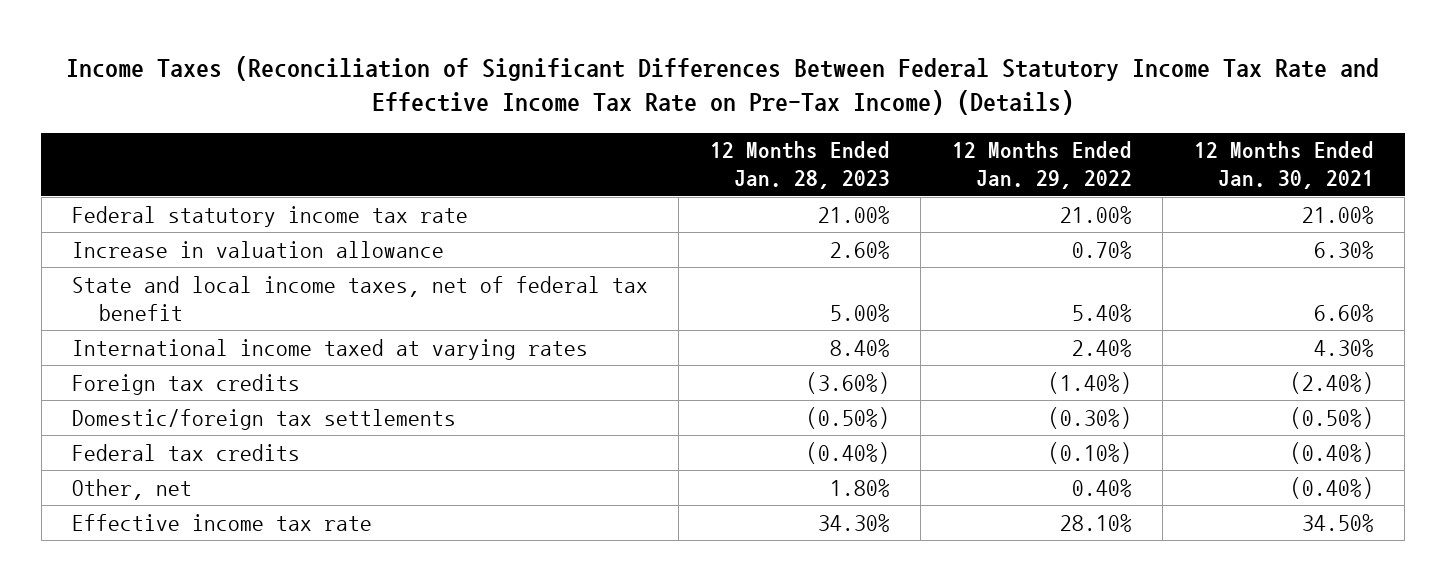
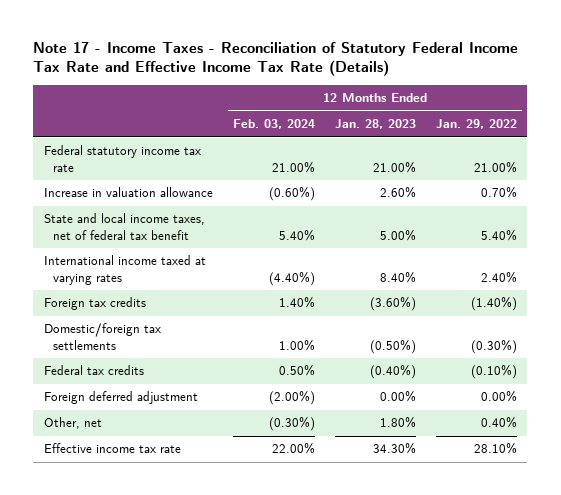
- Income Taxes (Reconciliation of Significant Differences Between Federal Statutory Income Tax Rate and Effective Income Tax Rate on Pre-Tax Income) (Details)
+ Note 17 - Income Taxes - Reconciliation of Statutory Federal Income Tax Rate and Effective Income Tax Rate (Details)
- | 12 Months Ended Jan. 28, 2023 | 12 Months Ended Jan. 29, 2022 | 12 Months Ended Jan. 30, 2021
+ | 12 Months Ended Feb. 03, 2024 | 12 Months Ended Jan. 28, 2023 | 12 Months Ended Jan. 29, 2022
+ Foreign deferred adjustment | (2.00%) | 0.00% | 0.00%

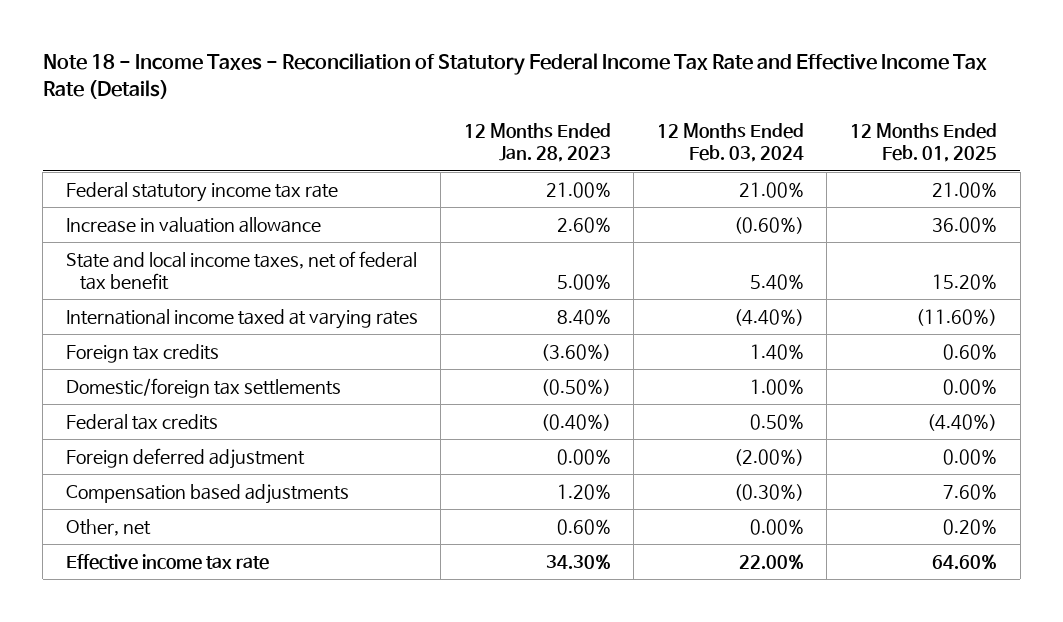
- Note 17 - Income Taxes - Reconciliation of Statutory Federal Income Tax Rate and Effective Income Tax Rate (Details)
+ Note 18 - Income Taxes - Reconciliation of Statutory Federal Income Tax Rate and Effective Income Tax Rate (Details)
- | 12 Months Ended Feb. 03, 2024 | 12 Months Ended Jan. 28, 2023 | 12 Months Ended Jan. 29, 2022
+ | 12 Months Ended Jan. 28, 2023 | 12 Months Ended Feb. 03, 2024 | 12 Months Ended Feb. 01, 2025
- Other, net | (0.30%) | 1.80% | 0.40%
+ Compensation based adjustments | 1.20% | (0.30%) | 7.60%
+ Other, net | 0.60% | 0.00% | 0.20%

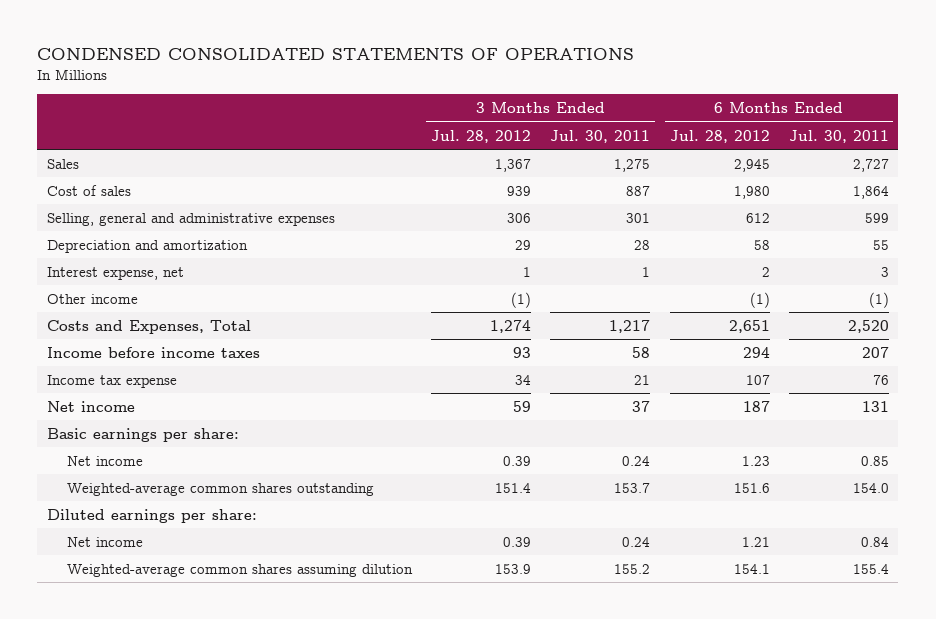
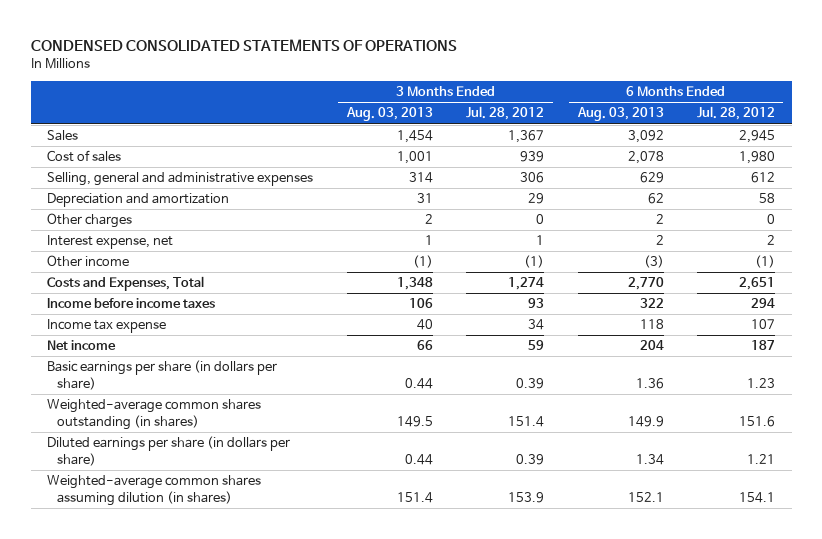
- | 3 Months Ended Jul. 28, 2012 | 3 Months Ended Jul. 30, 2011 | 6 Months Ended Jul. 28, 2012 | 6 Months Ended Jul. 30, 2011
+ | 3 Months Ended Aug. 03, 2013 | 3 Months Ended Jul. 28, 2012 | 6 Months Ended Aug. 03, 2013 | 6 Months Ended Jul. 28, 2012
+ Other charges | 2 | 0 | 2 | 0
- Basic earnings per share:
- Net income | 0.39 | 0.24 | 1.23 | 0.85
- Weighted-average common shares outstanding | 151.4 | 153.7 | 151.6 | 154.0
- Diluted earnings per share:
- Net income | 0.39 | 0.24 | 1.21 | 0.84
- Weighted-average common shares assuming dilution | 153.9 | 155.2 | 154.1 | 155.4
+ Basic earnings per share (in dollars per share) | 0.44 | 0.39 | 1.36 | 1.23
+ Weighted-average common shares outstanding (in shares) | 149.5 | 151.4 | 149.9 | 151.6
+ Diluted earnings per share (in dollars per share) | 0.44 | 0.39 | 1.34 | 1.21
+ Weighted-average common shares assuming dilution (in shares) | 151.4 | 153.9 | 152.1 | 154.1

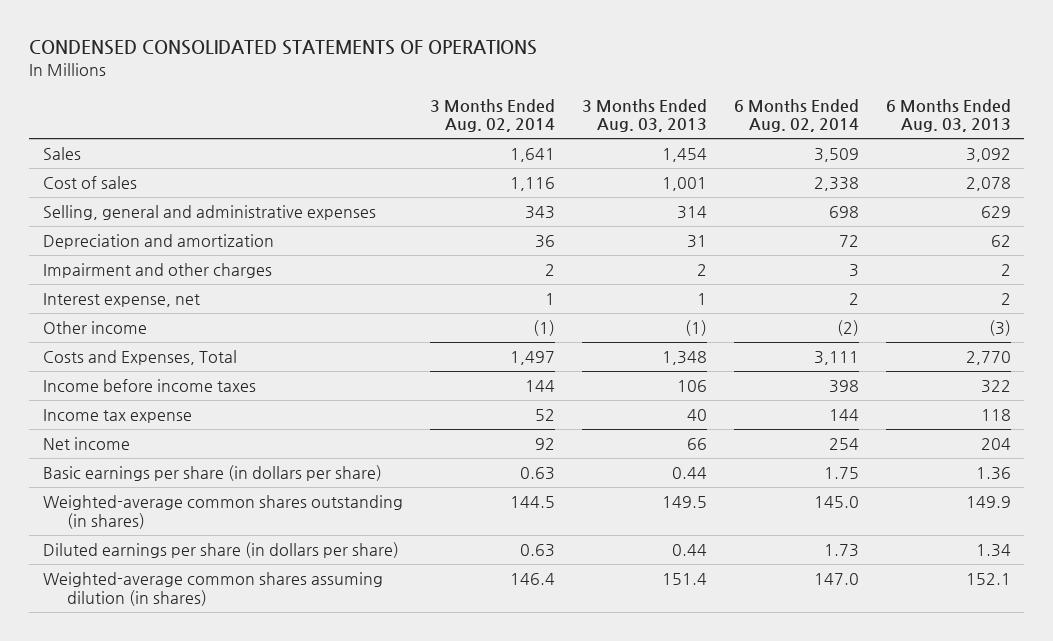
- | 3 Months Ended Aug. 03, 2013 | 3 Months Ended Jul. 28, 2012 | 6 Months Ended Aug. 03, 2013 | 6 Months Ended Jul. 28, 2012
+ | 3 Months Ended Aug. 02, 2014 | 3 Months Ended Aug. 03, 2013 | 6 Months Ended Aug. 02, 2014 | 6 Months Ended Aug. 03, 2013
- Other charges | 2 | 0 | 2 | 0
+ Impairment and other charges | 2 | 2 | 3 | 2

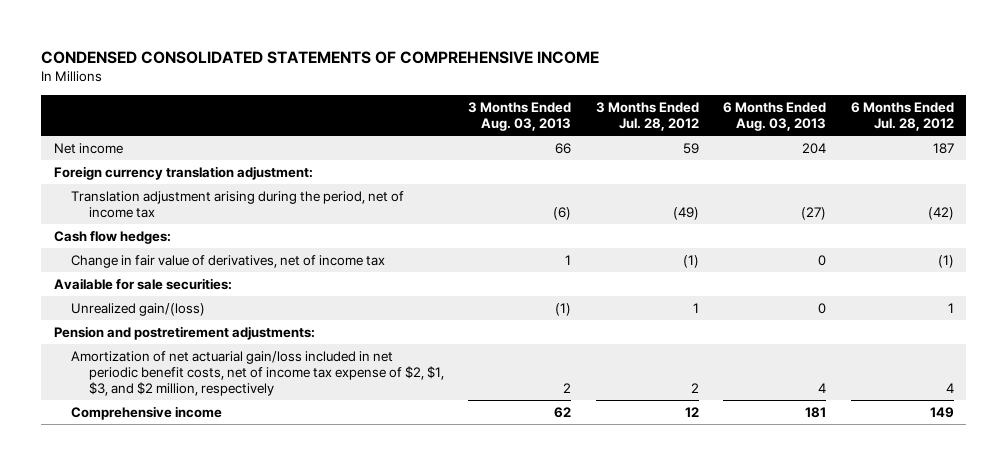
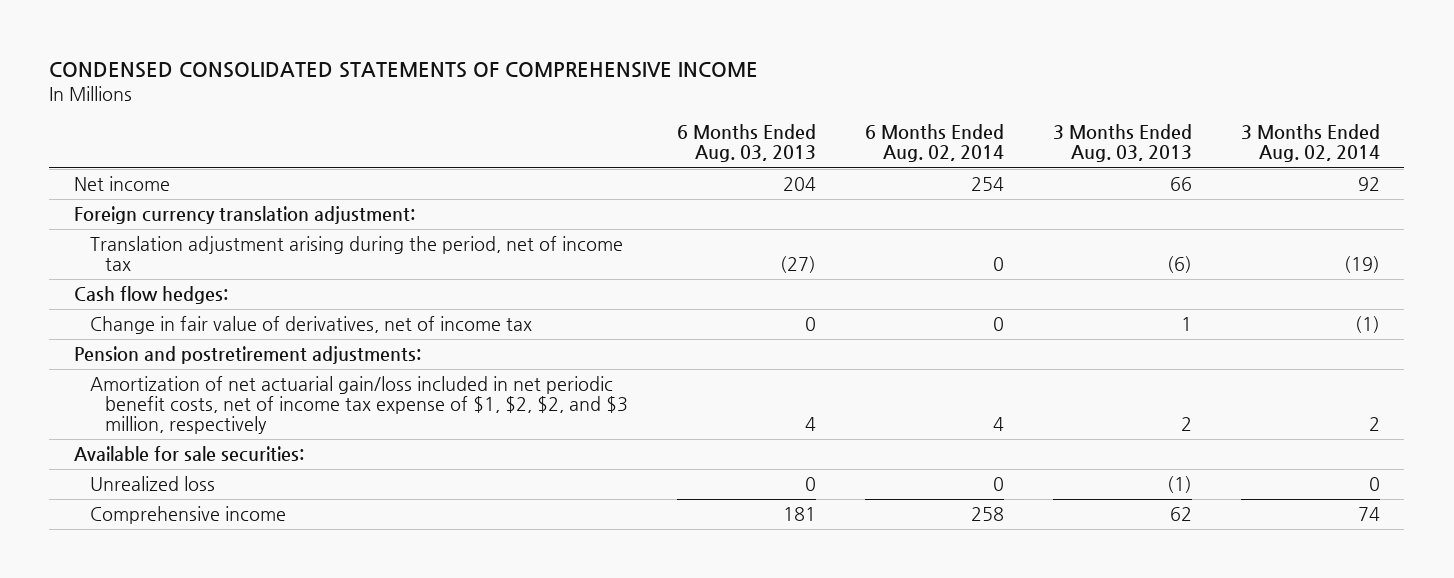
- | 3 Months Ended Aug. 03, 2013 | 3 Months Ended Jul. 28, 2012 | 6 Months Ended Aug. 03, 2013 | 6 Months Ended Jul. 28, 2012
+ | 6 Months Ended Aug. 03, 2013 | 6 Months Ended Aug. 02, 2014 | 3 Months Ended Aug. 03, 2013 | 3 Months Ended Aug. 02, 2014
- Unrealized gain/(loss) | (1) | 1 | 0 | 1
- Amortization of net actuarial gain/loss included in net periodic benefit costs, net of income tax expense of $2, $1, $3, and $2 million, respectively | 2 | 2 | 4 | 4
+ Amortization of net actuarial gain/loss included in net periodic benefit costs, net of income tax expense of $1, $2, $2, and $3 million, respectively | 4 | 4 | 2 | 2
moved down: Available for sale securities:
+ Unrealized loss | 0 | 0 | (1) | 0

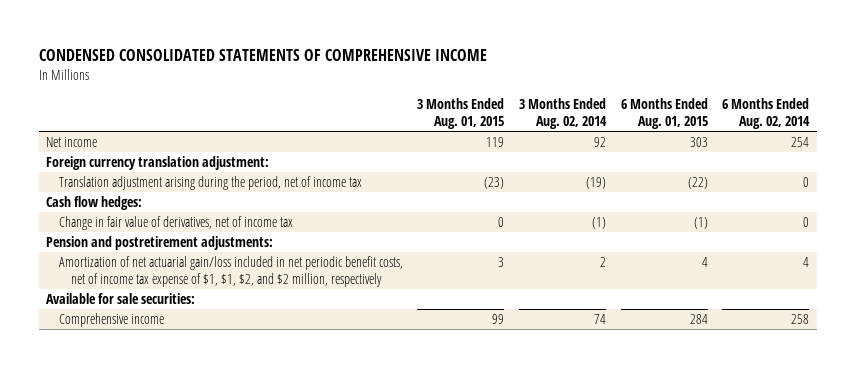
- | 6 Months Ended Aug. 03, 2013 | 6 Months Ended Aug. 02, 2014 | 3 Months Ended Aug. 03, 2013 | 3 Months Ended Aug. 02, 2014
+ | 3 Months Ended Aug. 01, 2015 | 3 Months Ended Aug. 02, 2014 | 6 Months Ended Aug. 01, 2015 | 6 Months Ended Aug. 02, 2014
- Amortization of net actuarial gain/loss included in net periodic benefit costs, net of income tax expense of $1, $2, $2, and $3 million, respectively | 4 | 4 | 2 | 2
+ Amortization of net actuarial gain/loss included in net periodic benefit costs, net of income tax expense of $1, $1, $2, and $2 million, respectively | 3 | 2 | 4 | 4
- Unrealized loss | 0 | 0 | (1) | 0

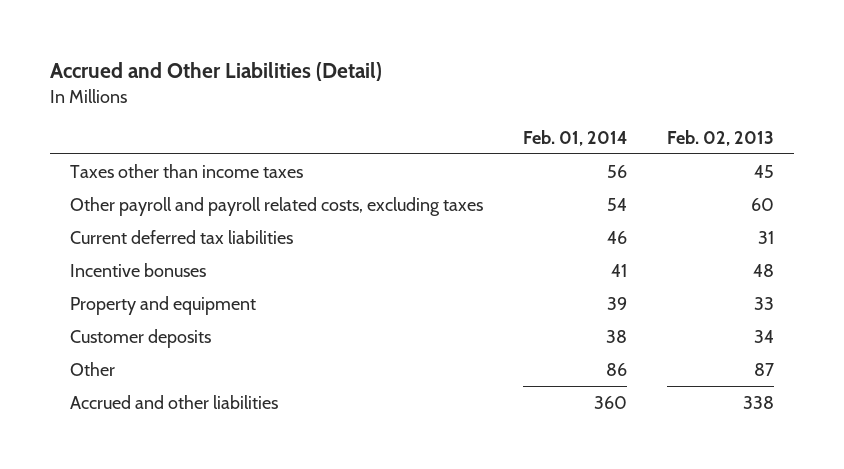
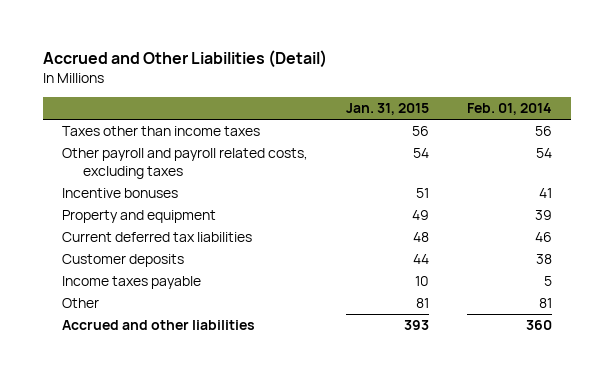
- | Feb. 01, 2014 | Feb. 02, 2013
+ | Jan. 31, 2015 | Feb. 01, 2014
moved down: Current deferred tax liabilities | 48 | 46
- Other | 86 | 87
+ Income taxes payable | 10 | 5
+ Other | 81 | 81

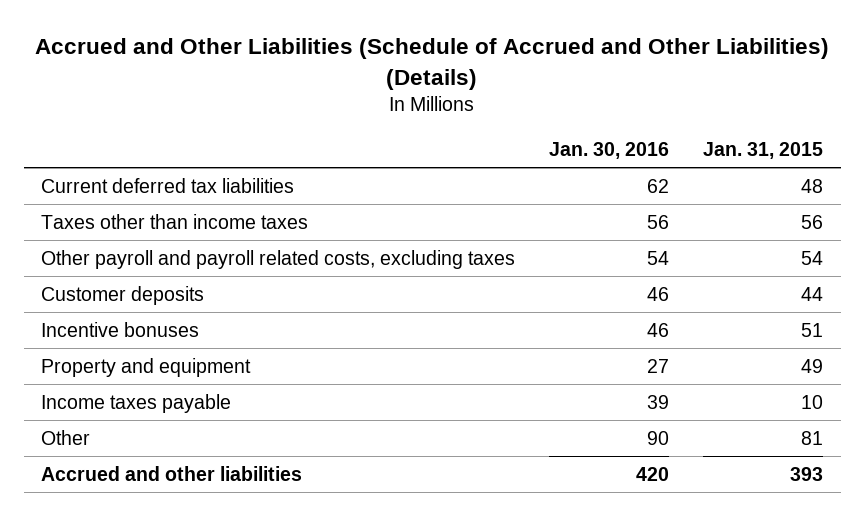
- Accrued and Other Liabilities (Detail)
+ Accrued and Other Liabilities (Schedule of Accrued and Other Liabilities) (Details)
- | Jan. 31, 2015 | Feb. 01, 2014
+ | Jan. 30, 2016 | Jan. 31, 2015
moved up: Current deferred tax liabilities | 62 | 48
moved up: Customer deposits | 46 | 44

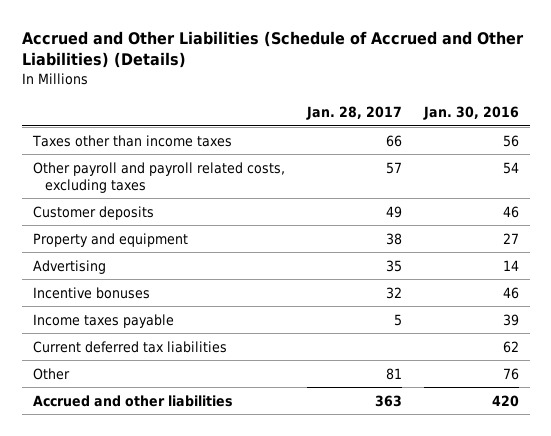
- | Jan. 30, 2016 | Jan. 31, 2015
+ | Jan. 28, 2017 | Jan. 30, 2016
+ Advertising | 35 | 14
moved down: Incentive bonuses | 32 | 46
- Other | 90 | 81
moved down: Current deferred tax liabilities | | 62
+ Other | 81 | 76

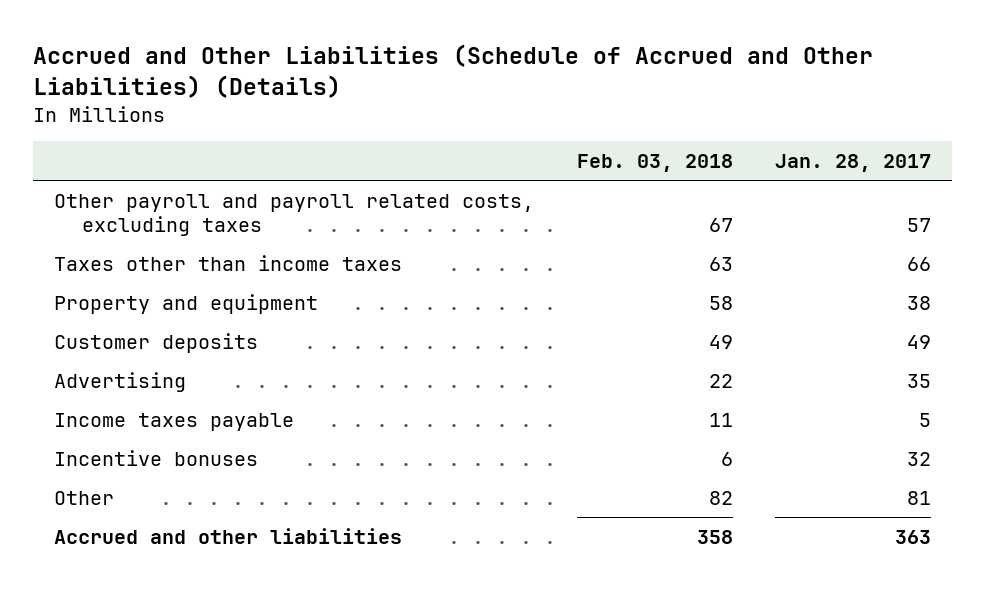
- | Jan. 28, 2017 | Jan. 30, 2016
+ | Feb. 03, 2018 | Jan. 28, 2017
moved down: Taxes other than income taxes | 63 | 66
moved down: Customer deposits | 49 | 49
- Current deferred tax liabilities | | 62
moved down: Incentive bonuses | 6 | 32

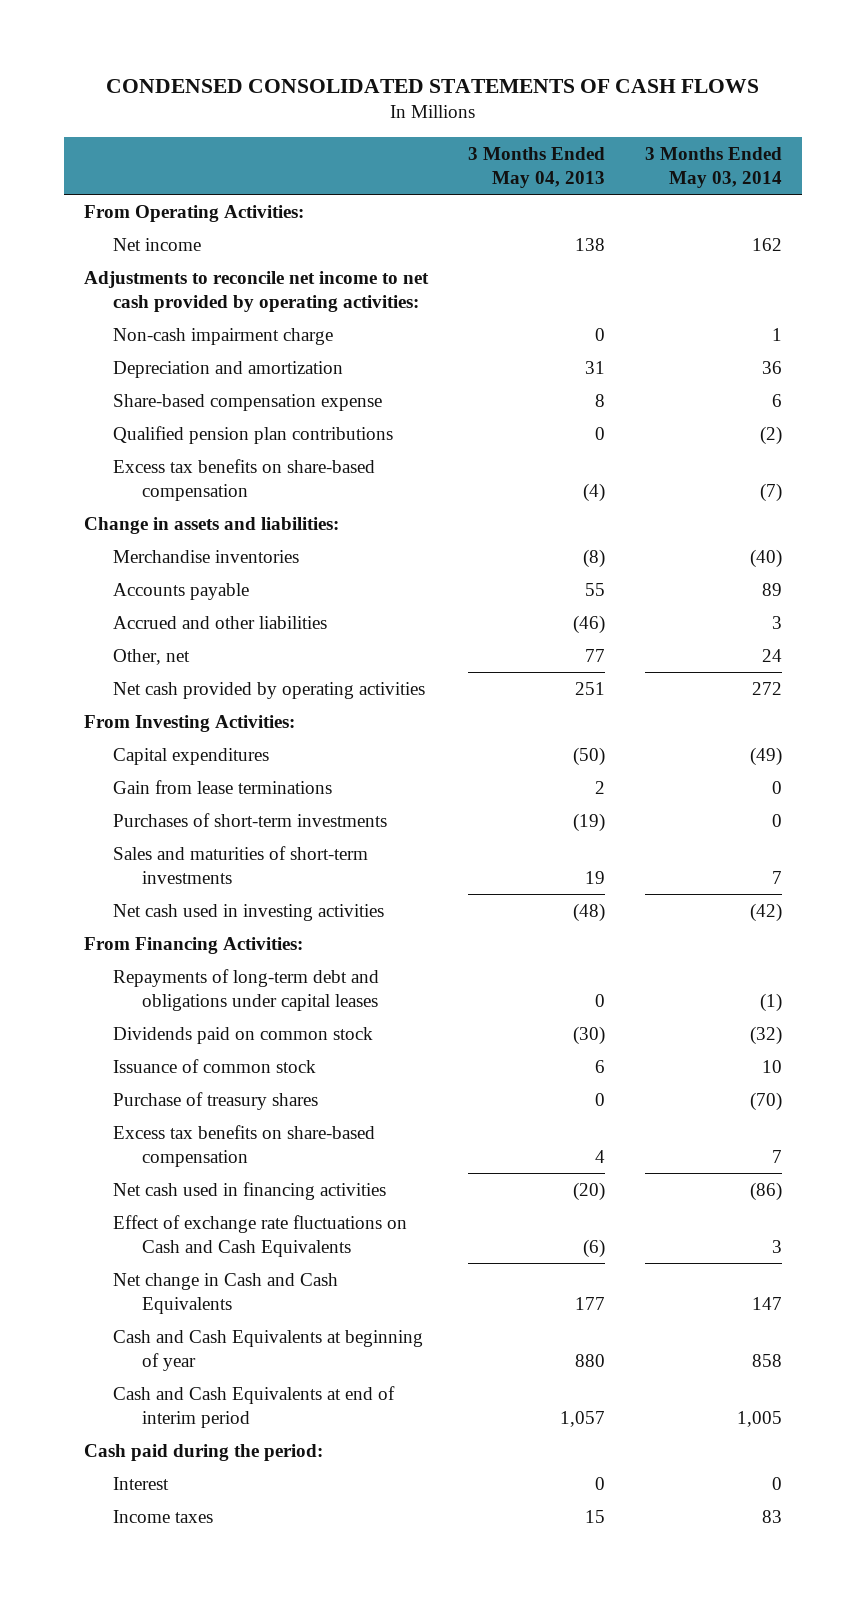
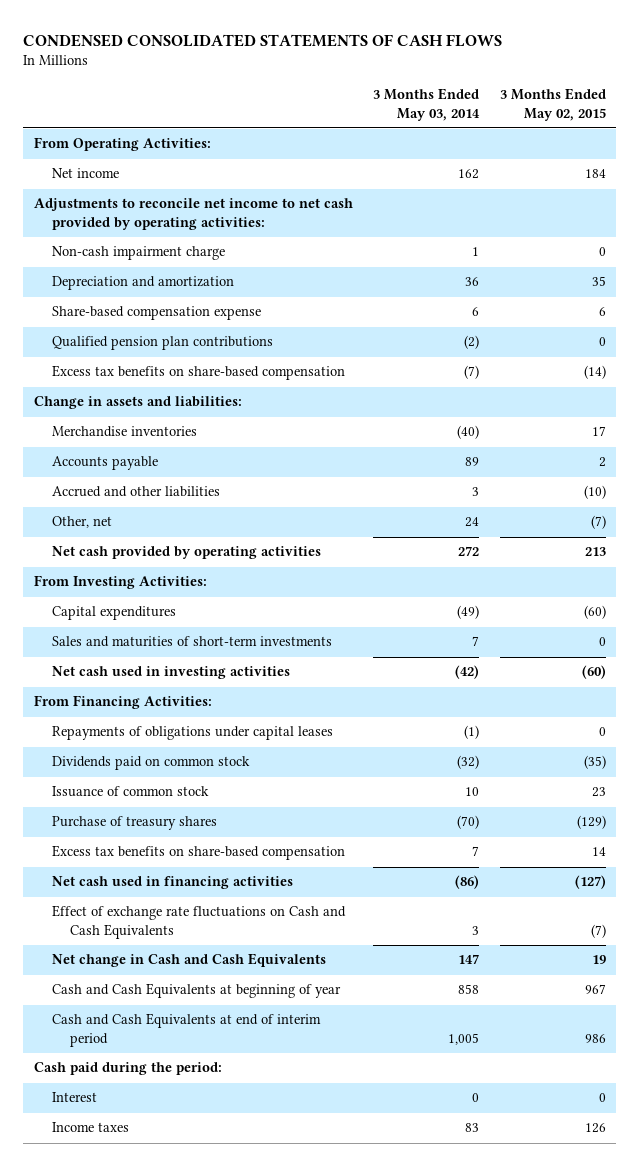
- | 3 Months Ended May 04, 2013 | 3 Months Ended May 03, 2014
+ | 3 Months Ended May 03, 2014 | 3 Months Ended May 02, 2015
- Gain from lease terminations | 2 | 0
- Purchases of short-term investments | (19) | 0
- Repayments of long-term debt and obligations under capital leases | 0 | (1)
+ Repayments of obligations under capital leases | (1) | 0

